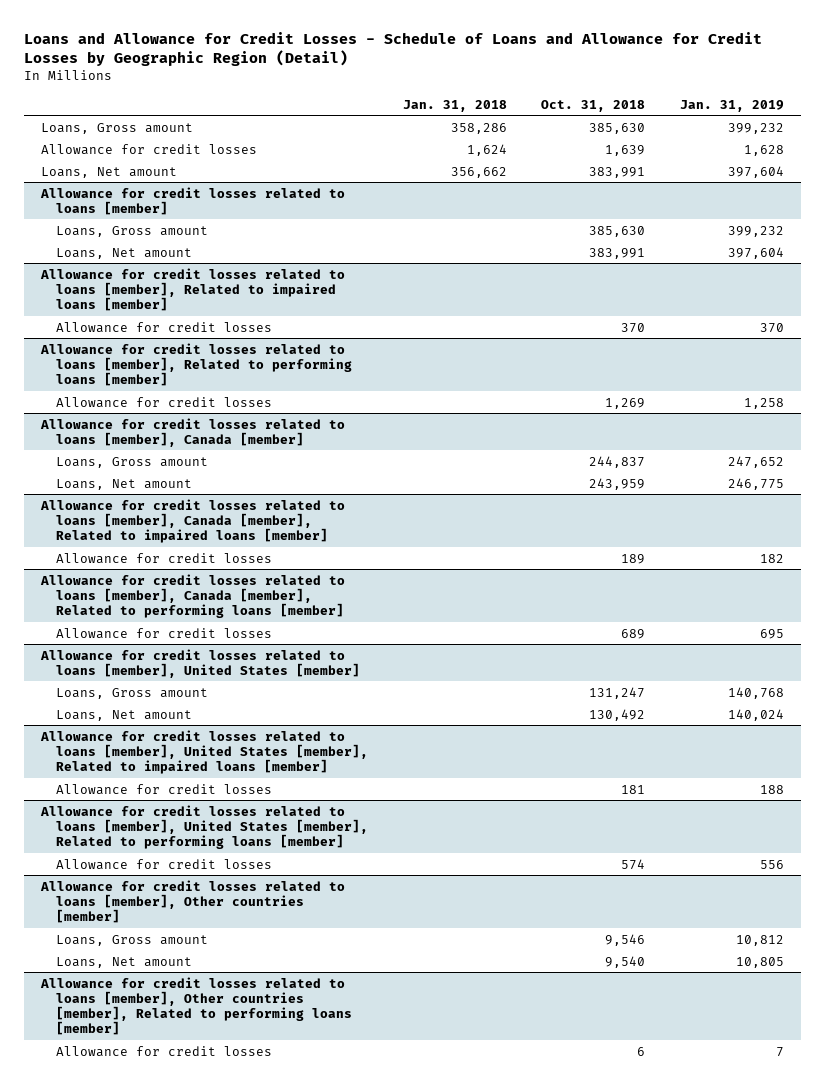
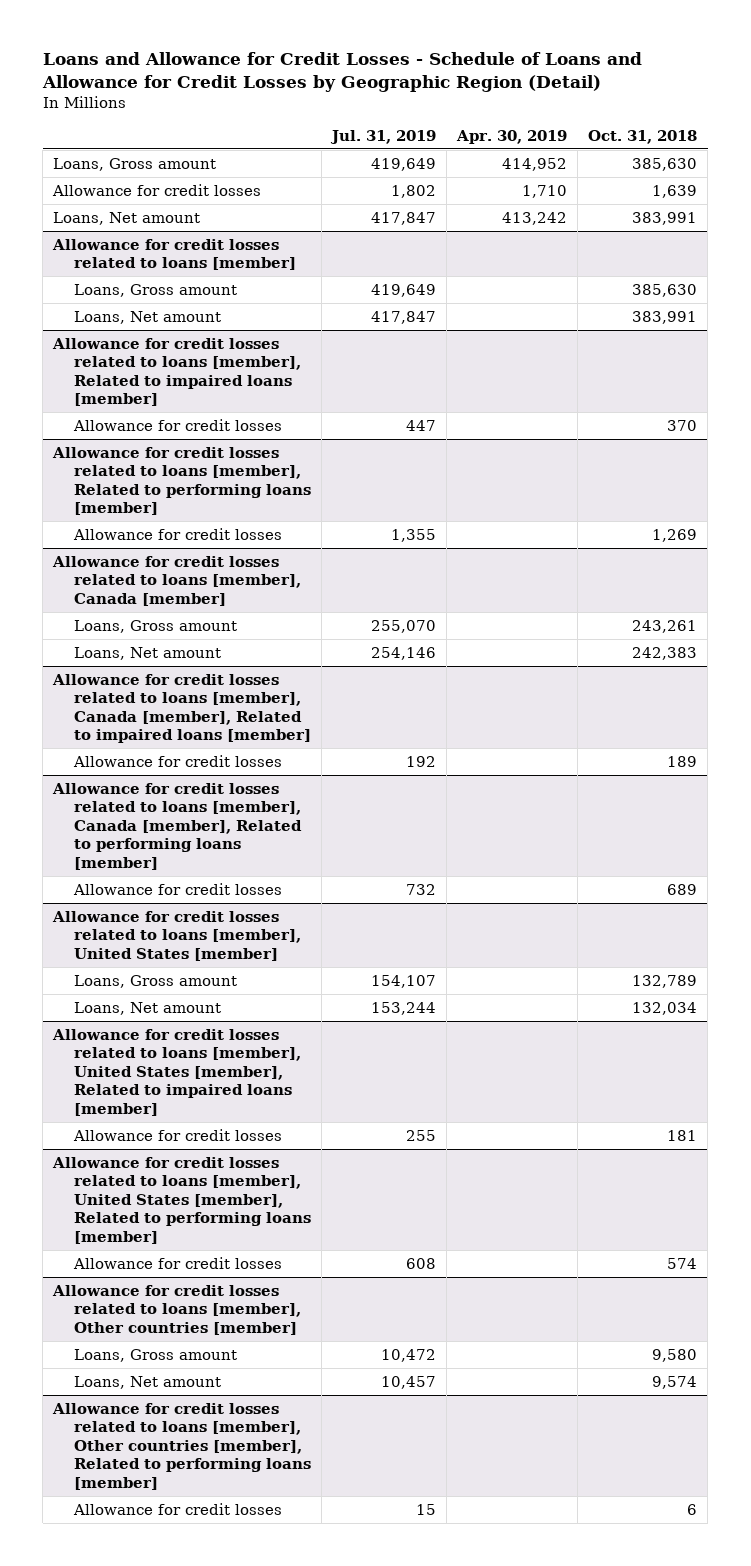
- | Jan. 31, 2018 | Oct. 31, 2018 | Jan. 31, 2019
+ | Jul. 31, 2019 | Apr. 30, 2019 | Oct. 31, 2018
@ Allowance for credit losses related to loans [member], Canada [member]
- Loans, Gross amount | | 244,837 | 247,652
- Loans, Net amount | | 243,959 | 246,775
+ Loans, Gross amount | 255,070 | | 243,261
+ Loans, Net amount | 254,146 | | 242,383
@ Allowance for credit losses related to loans [member], United States [member]
- Loans, Gross amount | | 131,247 | 140,768
- Loans, Net amount | | 130,492 | 140,024
+ Loans, Gross amount | 154,107 | | 132,789
+ Loans, Net amount | 153,244 | | 132,034
@ Allowance for credit losses related to loans [member], Other countries [member]
- Loans, Gross amount | | 9,546 | 10,812
- Loans, Net amount | | 9,540 | 10,805
+ Loans, Gross amount | 10,472 | | 9,580
+ Loans, Net amount | 10,457 | | 9,574

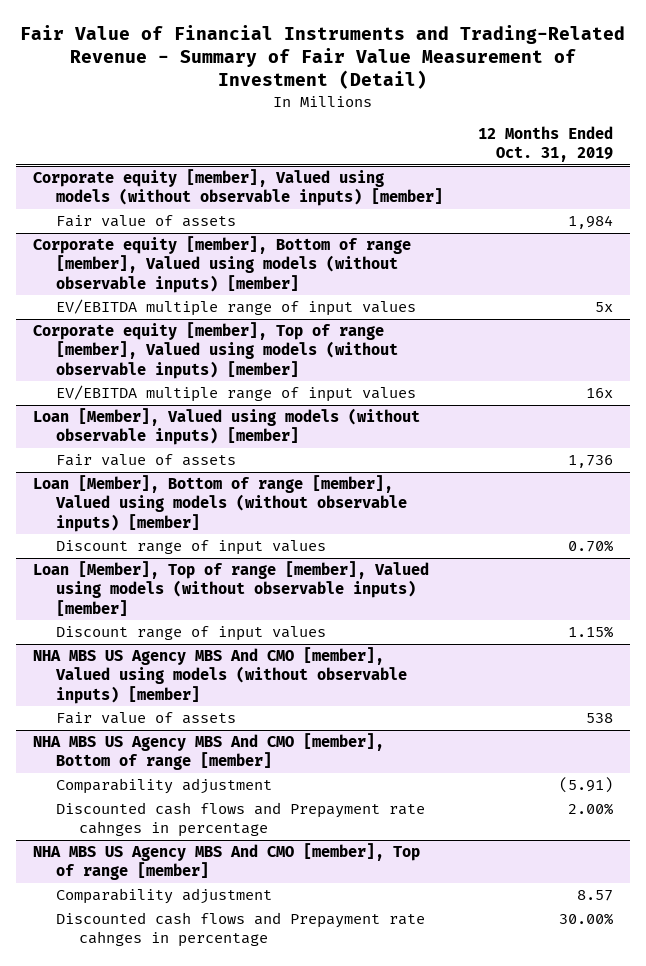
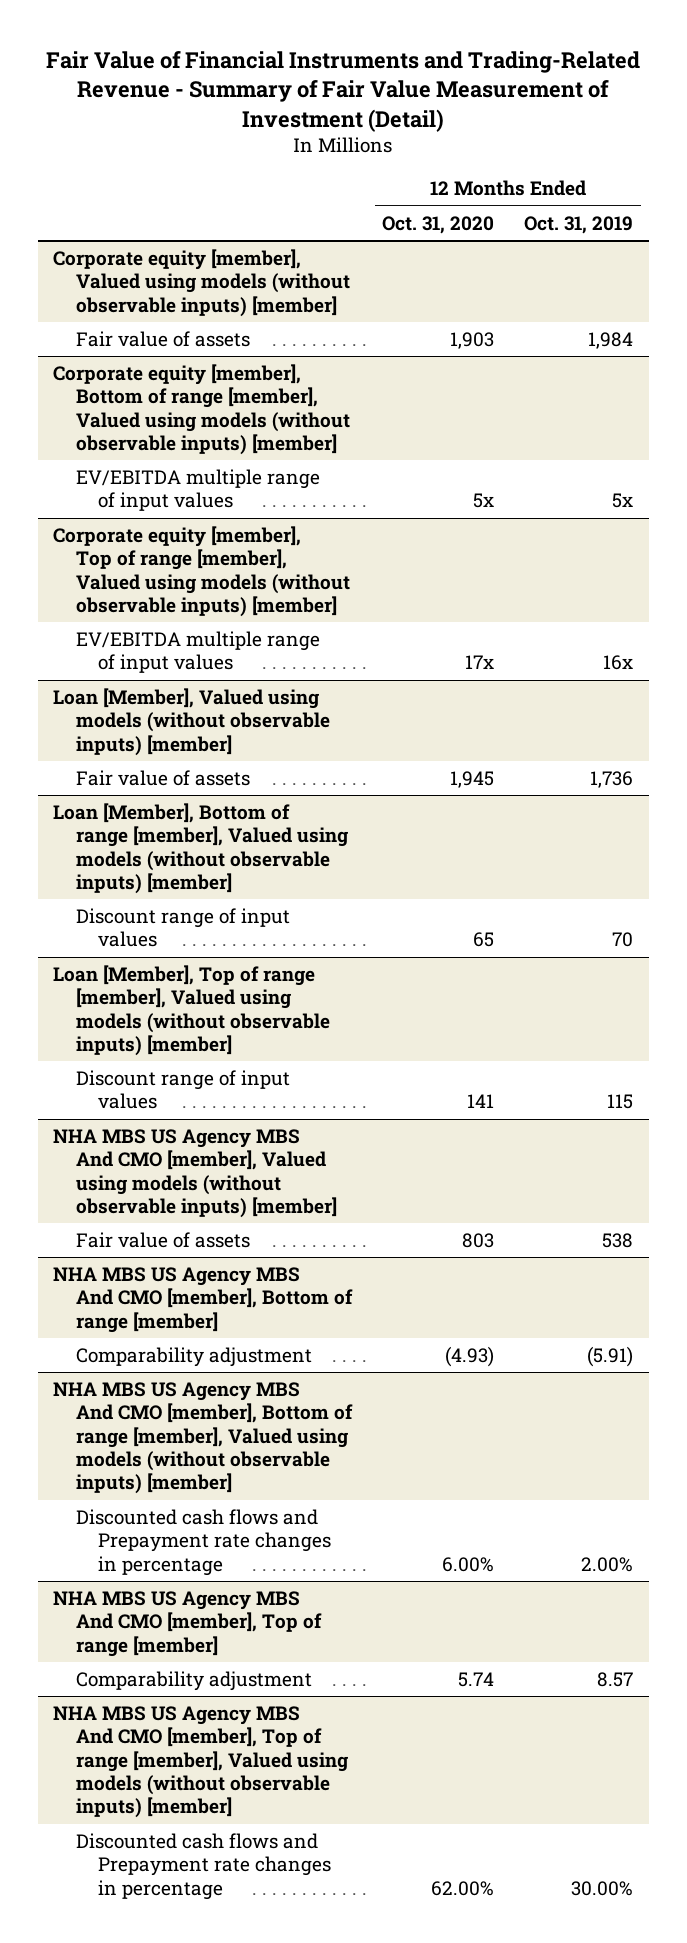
- | 12 Months Ended Oct. 31, 2019
+ | 12 Months Ended Oct. 31, 2020 | 12 Months Ended Oct. 31, 2019
@ Loan [Member], Bottom of range [member], Valued using models (without observable inputs) [member]
- Discount range of input values | 0.70%
+ Discount range of input values | 65 | 70
@ Loan [Member], Top of range [member], Valued using models (without observable inputs) [member]
- Discount range of input values | 1.15%
+ Discount range of input values | 141 | 115
@ NHA MBS US Agency MBS And CMO [member], Bottom of range [member]
- Discounted cash flows and Prepayment rate cahnges in percentage | 2.00%
+ NHA MBS US Agency MBS And CMO [member], Bottom of range [member], Valued using models (without observable inputs) [member]
+ Discounted cash flows and Prepayment rate changes in percentage | 6.00% | 2.00%
@ NHA MBS US Agency MBS And CMO [member], Top of range [member]
- Discounted cash flows and Prepayment rate cahnges in percentage | 30.00%
+ NHA MBS US Agency MBS And CMO [member], Top of range [member], Valued using models (without observable inputs) [member]
+ Discounted cash flows and Prepayment rate changes in percentage | 62.00% | 30.00%

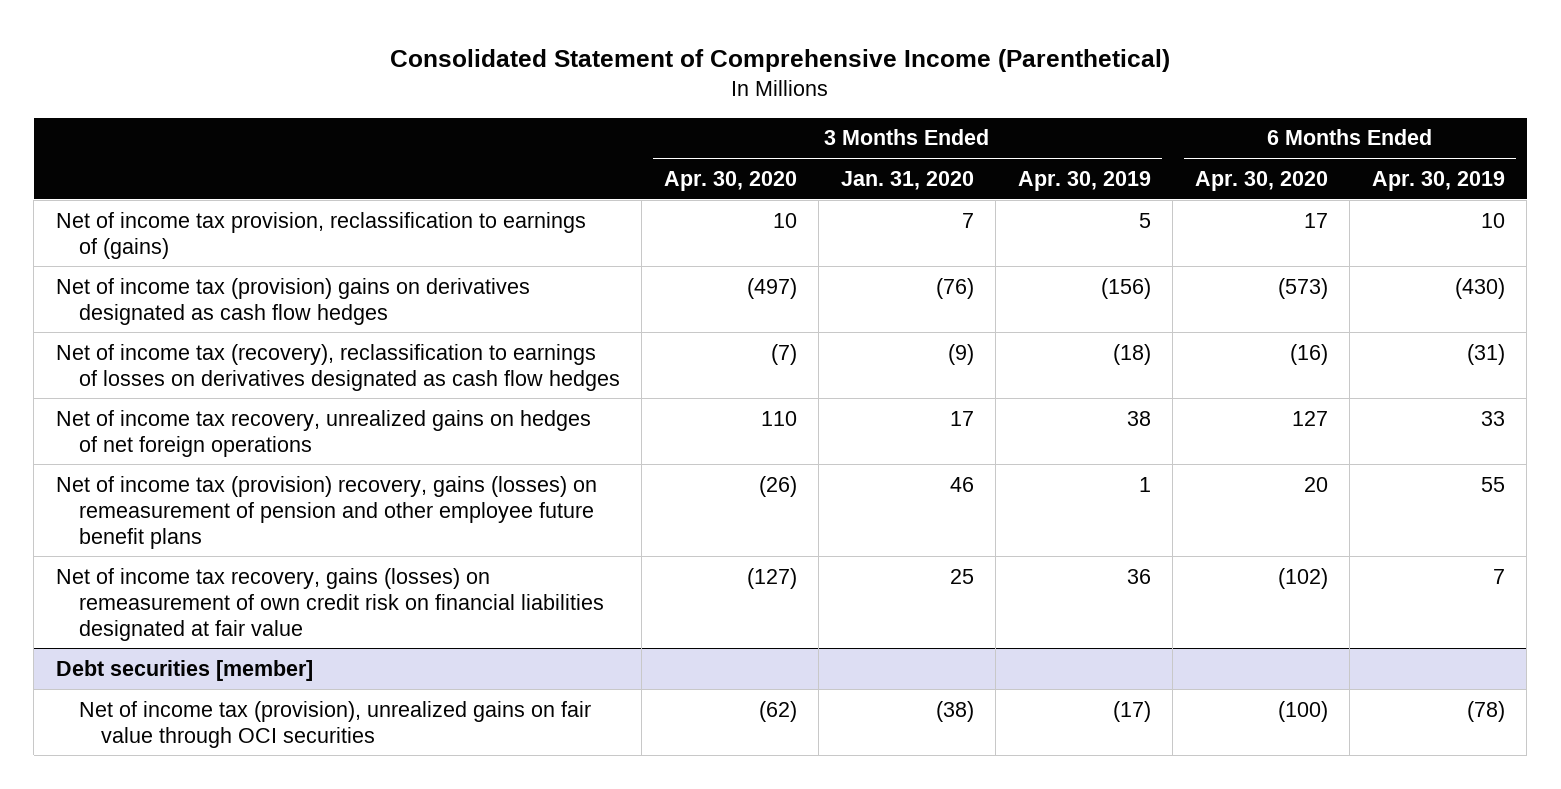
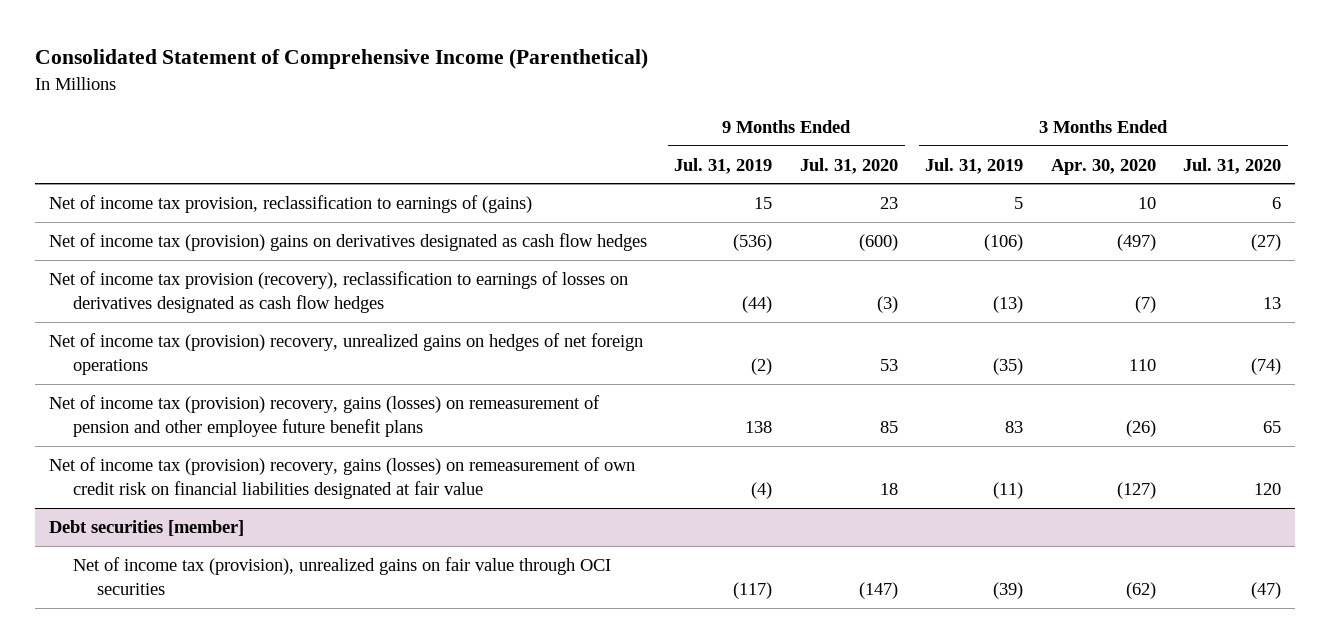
- | 3 Months Ended Apr. 30, 2020 | 3 Months Ended Jan. 31, 2020 | 3 Months Ended Apr. 30, 2019 | 6 Months Ended Apr. 30, 2020 | 6 Months Ended Apr. 30, 2019
+ | 9 Months Ended Jul. 31, 2019 | 9 Months Ended Jul. 31, 2020 | 3 Months Ended Jul. 31, 2019 | 3 Months Ended Apr. 30, 2020 | 3 Months Ended Jul. 31, 2020
- Net of income tax (recovery), reclassification to earnings of losses on derivatives designated as cash flow hedges | (7) | (9) | (18) | (16) | (31)
- Net of income tax recovery, unrealized gains on hedges of net foreign operations | 110 | 17 | 38 | 127 | 33
+ Net of income tax provision (recovery), reclassification to earnings of losses on derivatives designated as cash flow hedges | (44) | (3) | (13) | (7) | 13
+ Net of income tax (provision) recovery, unrealized gains on hedges of net foreign operations | (2) | 53 | (35) | 110 | (74)
- Net of income tax recovery, gains (losses) on remeasurement of own credit risk on financial liabilities designated at fair value | (127) | 25 | 36 | (102) | 7
+ Net of income tax (provision) recovery, gains (losses) on remeasurement of own credit risk on financial liabilities designated at fair value | (4) | 18 | (11) | (127) | 120

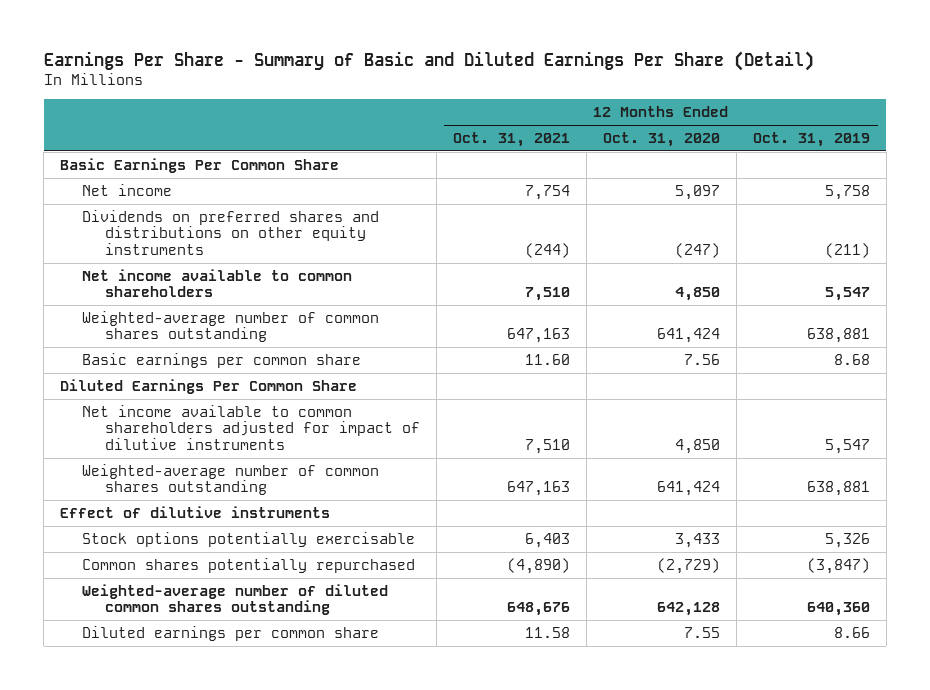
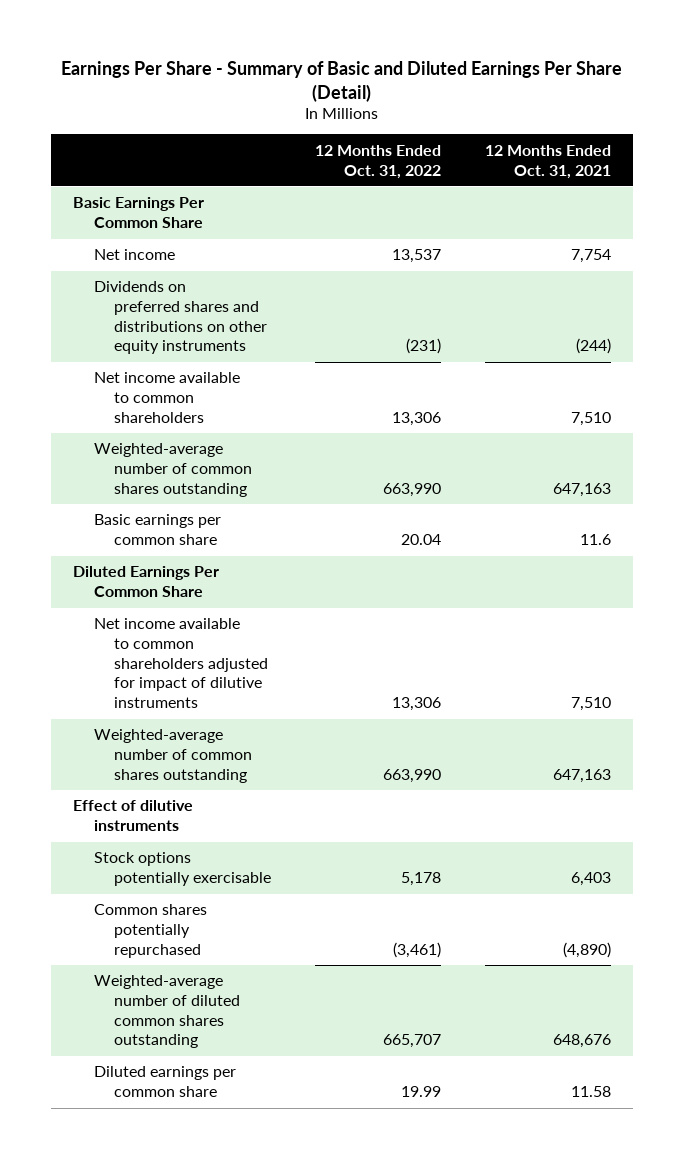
- | 12 Months Ended Oct. 31, 2021 | 12 Months Ended Oct. 31, 2020 | 12 Months Ended Oct. 31, 2019
+ | 12 Months Ended Oct. 31, 2022 | 12 Months Ended Oct. 31, 2021
- Basic earnings per common share | 11.60 | 7.56 | 8.68
+ Basic earnings per common share | 20.04 | 11.6

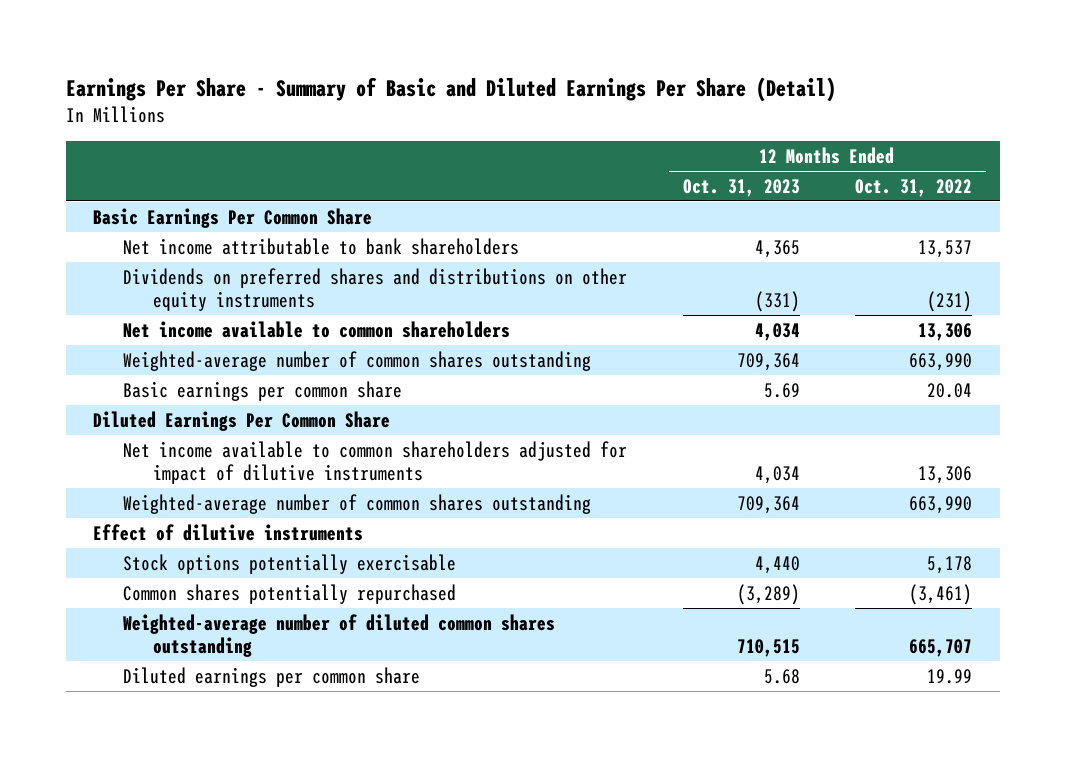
- | 12 Months Ended Oct. 31, 2022 | 12 Months Ended Oct. 31, 2021
+ | 12 Months Ended Oct. 31, 2023 | 12 Months Ended Oct. 31, 2022
- Net income | 13,537 | 7,754
+ Net income attributable to bank shareholders | 4,365 | 13,537

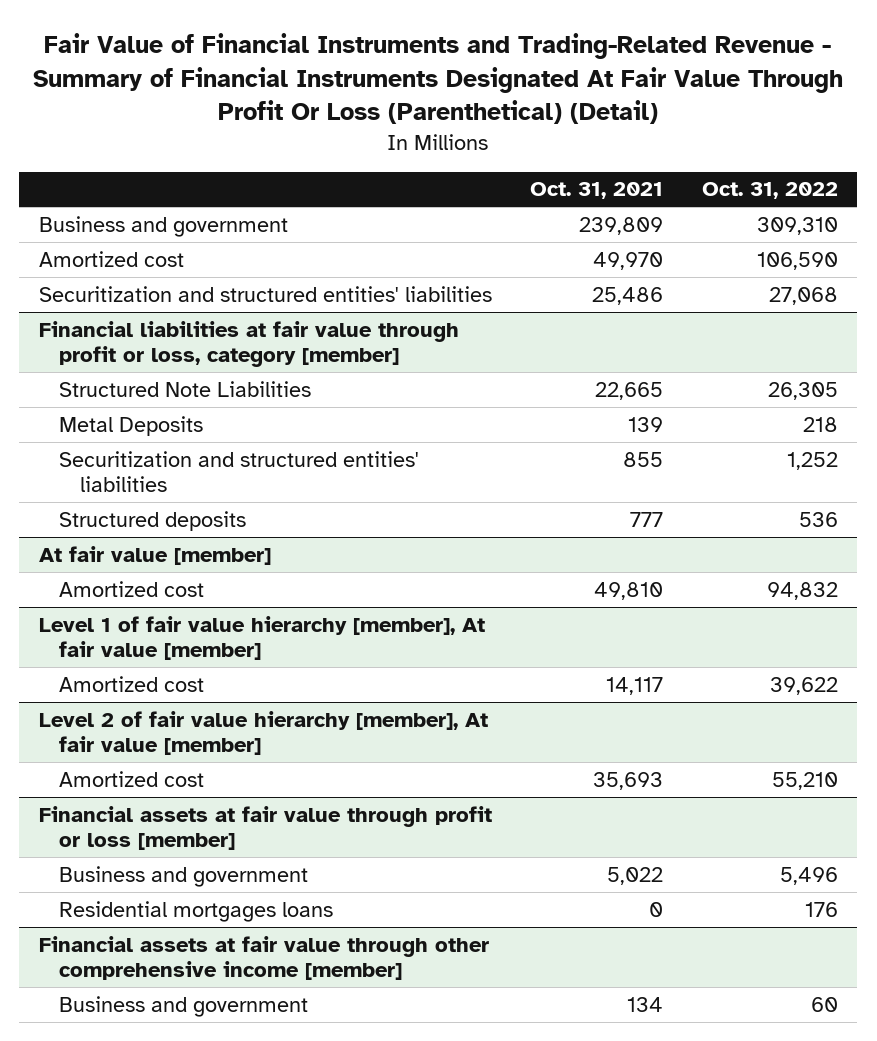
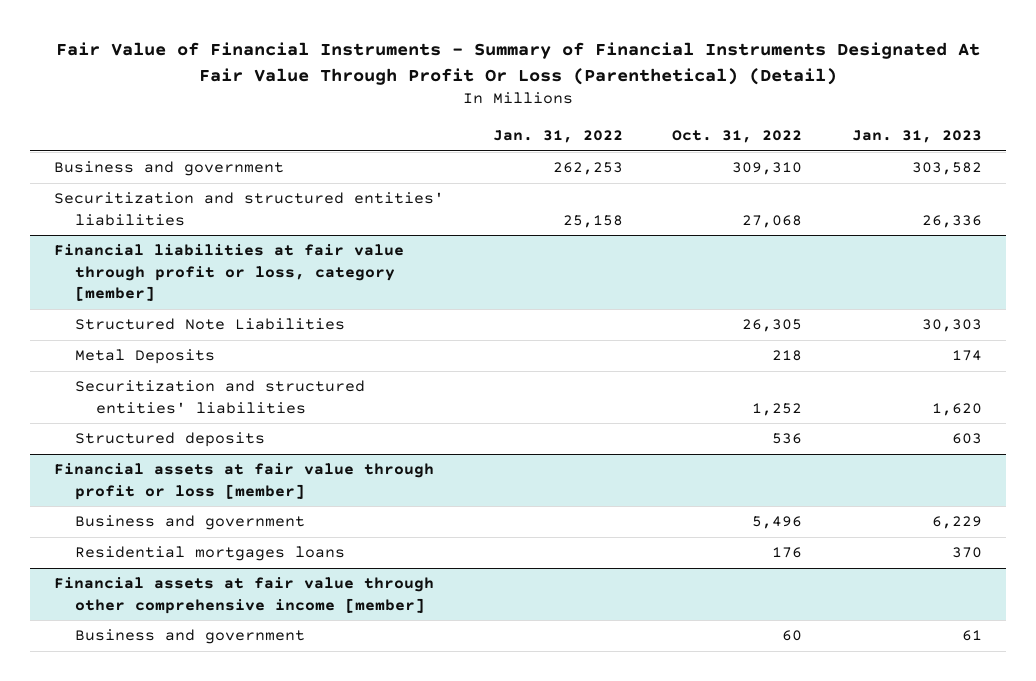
- Fair Value of Financial Instruments and Trading-Related Revenue - Summary of Financial Instruments Designated At Fair Value Through Profit Or Loss (Parenthetical) (Detail)
+ Fair Value of Financial Instruments - Summary of Financial Instruments Designated At Fair Value Through Profit Or Loss (Parenthetical) (Detail)
- | Oct. 31, 2021 | Oct. 31, 2022
+ | Jan. 31, 2022 | Oct. 31, 2022 | Jan. 31, 2023
- Amortized cost | 49,970 | 106,590
- At fair value [member]
- Amortized cost | 49,810 | 94,832
- Level 1 of fair value hierarchy [member], At fair value [member]
- Amortized cost | 14,117 | 39,622
- Level 2 of fair value hierarchy [member], At fair value [member]
- Amortized cost | 35,693 | 55,210

